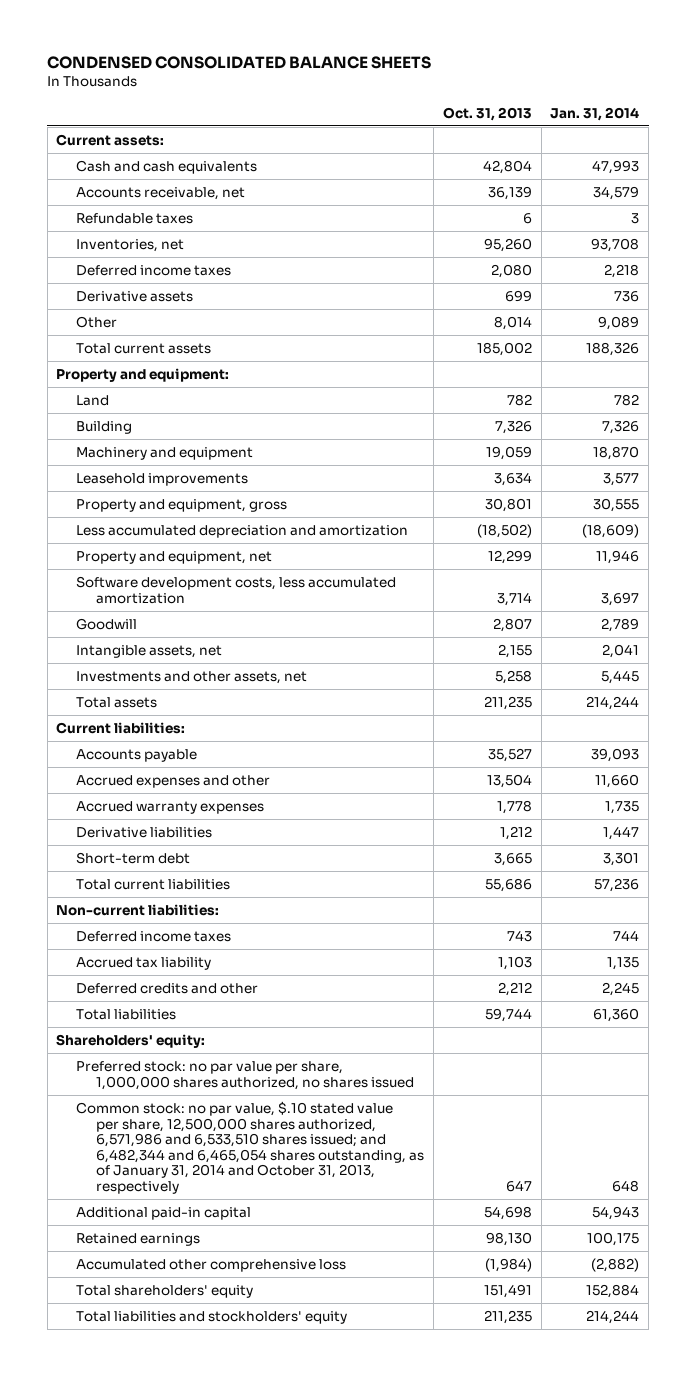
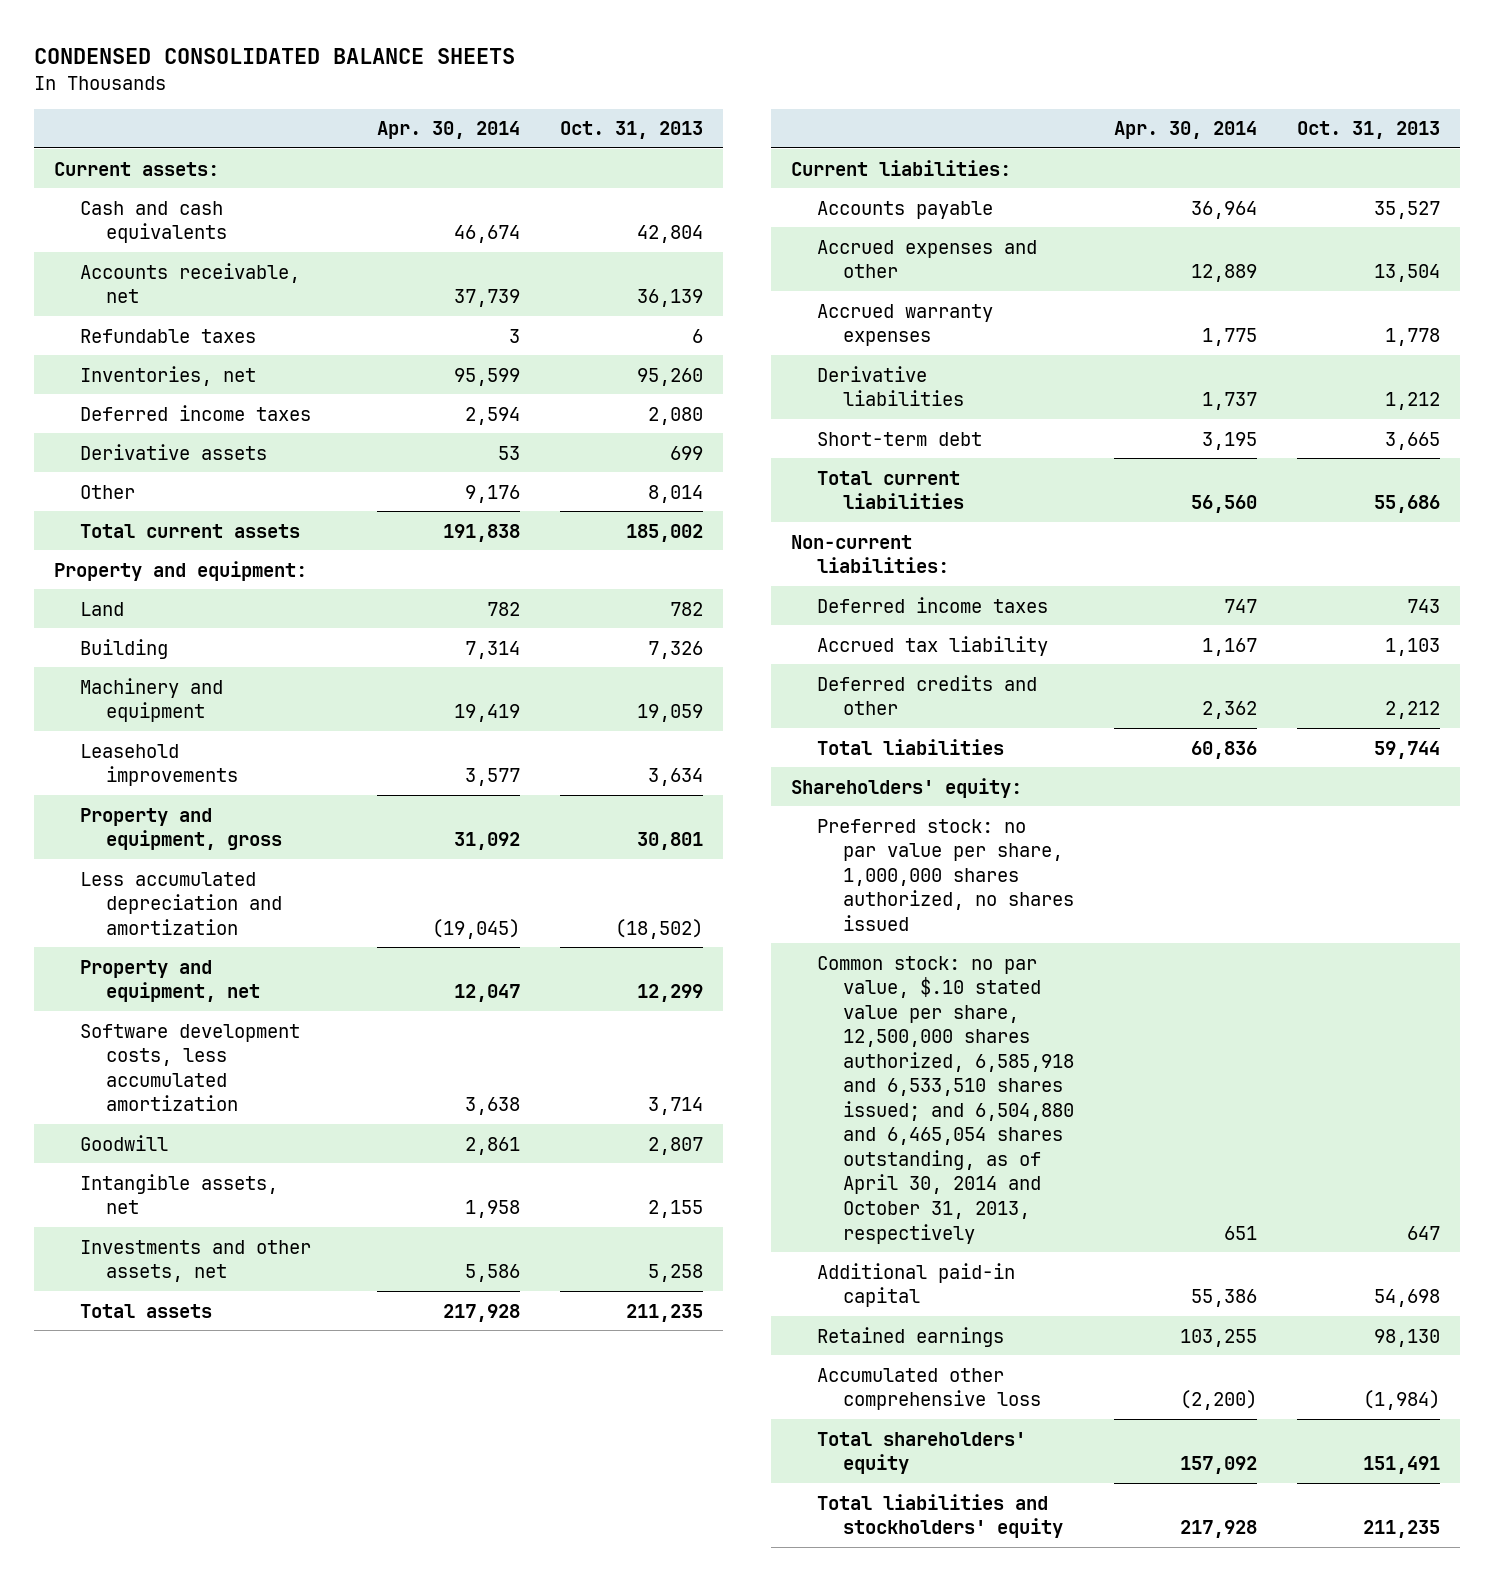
- | Oct. 31, 2013 | Jan. 31, 2014
+ | Apr. 30, 2014 | Oct. 31, 2013
- Common stock: no par value, $.10 stated value per share, 12,500,000 shares authorized, 6,571,986 and 6,533,510 shares issued; and 6,482,344 and 6,465,054 shares outstanding, as of January 31, 2014 and October 31, 2013, respectively | 647 | 648
+ Common stock: no par value, $.10 stated value per share, 12,500,000 shares authorized, 6,585,918 and 6,533,510 shares issued; and 6,504,880 and 6,465,054 shares outstanding, as of April 30, 2014 and October 31, 2013, respectively | 651 | 647

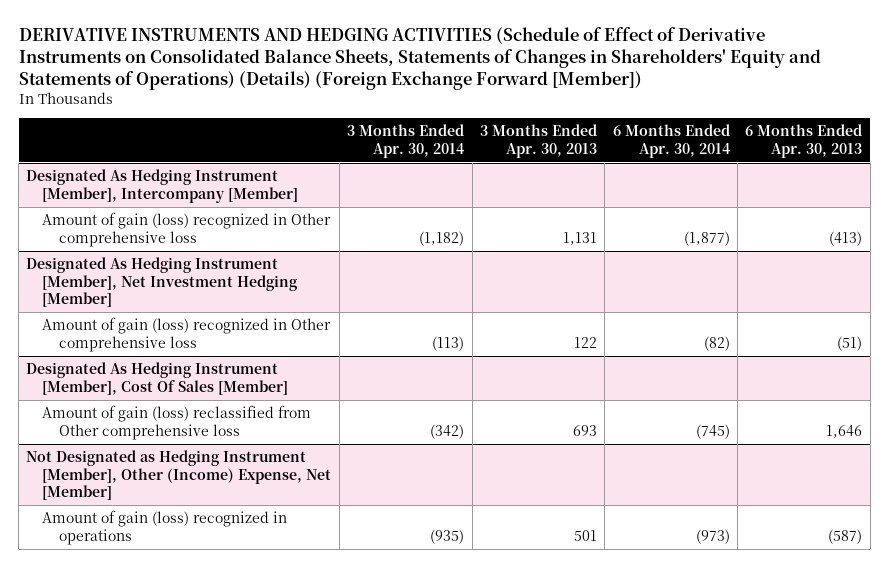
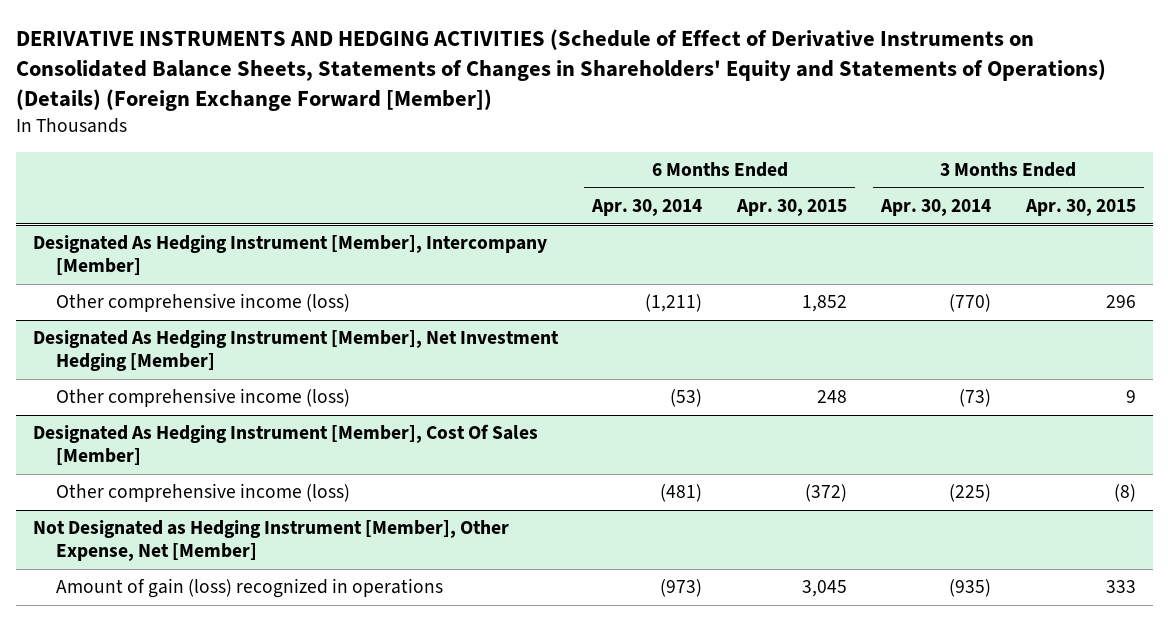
- | 3 Months Ended Apr. 30, 2014 | 3 Months Ended Apr. 30, 2013 | 6 Months Ended Apr. 30, 2014 | 6 Months Ended Apr. 30, 2013
+ | 6 Months Ended Apr. 30, 2014 | 6 Months Ended Apr. 30, 2015 | 3 Months Ended Apr. 30, 2014 | 3 Months Ended Apr. 30, 2015
@ Designated As Hedging Instrument [Member], Intercompany [Member]
- Amount of gain (loss) recognized in Other comprehensive loss | (1,182) | 1,131 | (1,877) | (413)
+ Other comprehensive income (loss) | (1,211) | 1,852 | (770) | 296
@ Designated As Hedging Instrument [Member], Net Investment Hedging [Member]
- Amount of gain (loss) recognized in Other comprehensive loss | (113) | 122 | (82) | (51)
+ Other comprehensive income (loss) | (53) | 248 | (73) | 9
@ Designated As Hedging Instrument [Member], Cost Of Sales [Member]
- Amount of gain (loss) reclassified from Other comprehensive loss | (342) | 693 | (745) | 1,646
- Not Designated as Hedging Instrument [Member], Other (Income) Expense, Net [Member]
@ Designated As Hedging Instrument [Member], Cost Of Sales [Member]
+ Other comprehensive income (loss) | (481) | (372) | (225) | (8)
+ Not Designated as Hedging Instrument [Member], Other Expense, Net [Member]

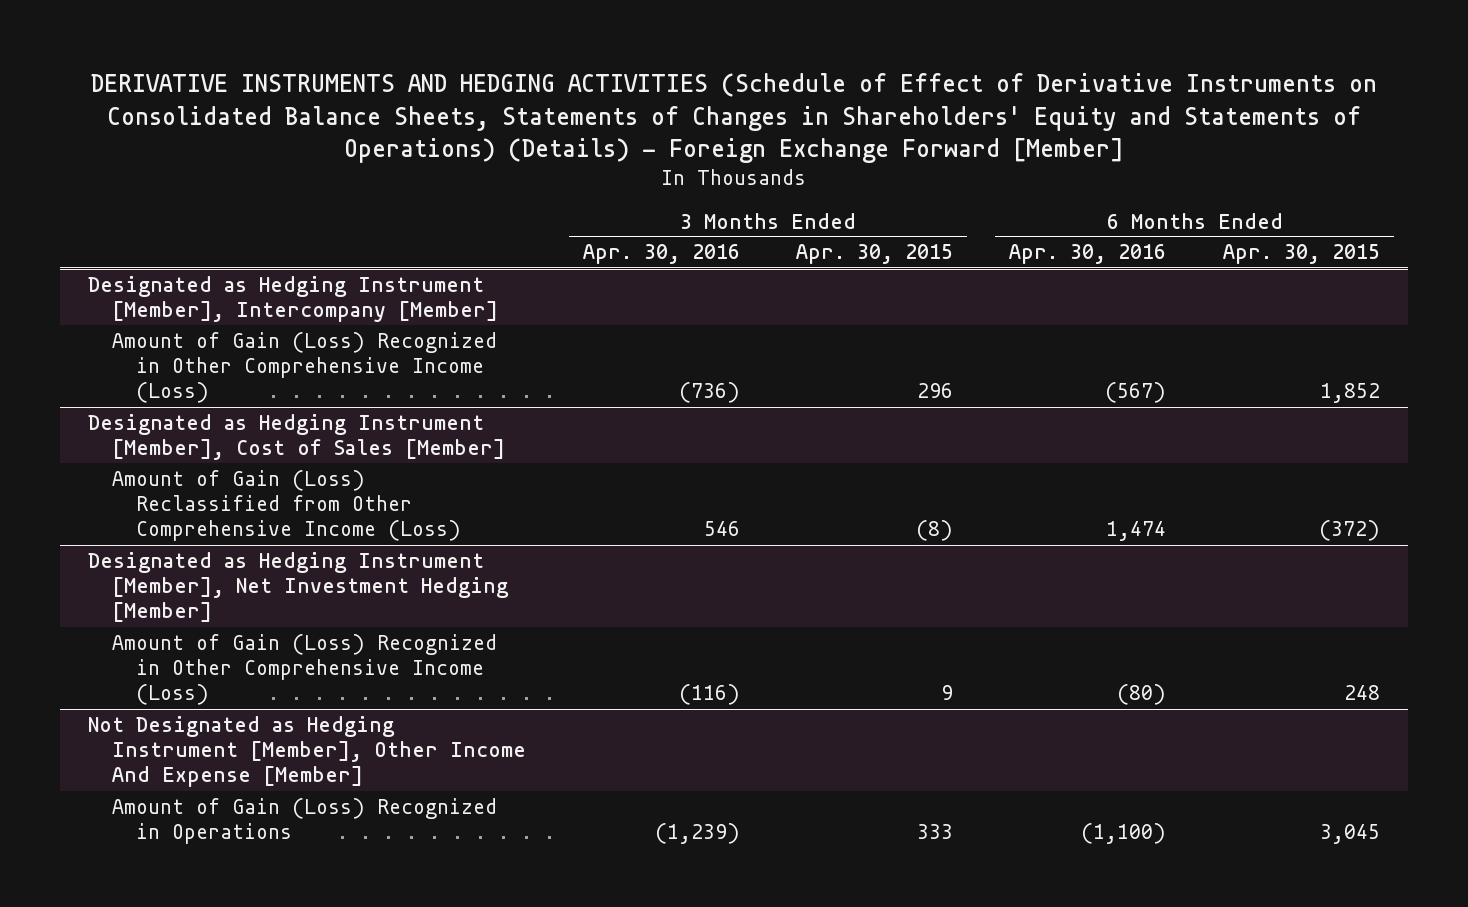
- DERIVATIVE INSTRUMENTS AND HEDGING ACTIVITIES (Schedule of Effect of Derivative Instruments on Consolidated Balance Sheets, Statements of Changes in Shareholders' Equity and Statements of Operations) (Details) (Foreign Exchange Forward [Member])
+ DERIVATIVE INSTRUMENTS AND HEDGING ACTIVITIES (Schedule of Effect of Derivative Instruments on Consolidated Balance Sheets, Statements of Changes in Shareholders' Equity and Statements of Operations) (Details) - Foreign Exchange Forward [Member]
- | 6 Months Ended Apr. 30, 2014 | 6 Months Ended Apr. 30, 2015 | 3 Months Ended Apr. 30, 2014 | 3 Months Ended Apr. 30, 2015
+ | 3 Months Ended Apr. 30, 2016 | 3 Months Ended Apr. 30, 2015 | 6 Months Ended Apr. 30, 2016 | 6 Months Ended Apr. 30, 2015
- Designated As Hedging Instrument [Member], Intercompany [Member]
- Other comprehensive income (loss) | (1,211) | 1,852 | (770) | 296
- Designated As Hedging Instrument [Member], Net Investment Hedging [Member]
- Other comprehensive income (loss) | (53) | 248 | (73) | 9
- Designated As Hedging Instrument [Member], Cost Of Sales [Member]
- Other comprehensive income (loss) | (481) | (372) | (225) | (8)
- Not Designated as Hedging Instrument [Member], Other Expense, Net [Member]
- Amount of gain (loss) recognized in operations | (973) | 3,045 | (935) | 333
+ Designated as Hedging Instrument [Member], Intercompany [Member]
+ Amount of Gain (Loss) Recognized in Other Comprehensive Income (Loss) | (736) | 296 | (567) | 1,852
+ Designated as Hedging Instrument [Member], Cost of Sales [Member]
+ Amount of Gain (Loss) Reclassified from Other Comprehensive Income (Loss) | 546 | (8) | 1,474 | (372)
+ Designated as Hedging Instrument [Member], Net Investment Hedging [Member]
+ Amount of Gain (Loss) Recognized in Other Comprehensive Income (Loss) | (116) | 9 | (80) | 248
+ Not Designated as Hedging Instrument [Member], Other Income And Expense [Member]
+ Amount of Gain (Loss) Recognized in Operations | (1,239) | 333 | (1,100) | 3,045

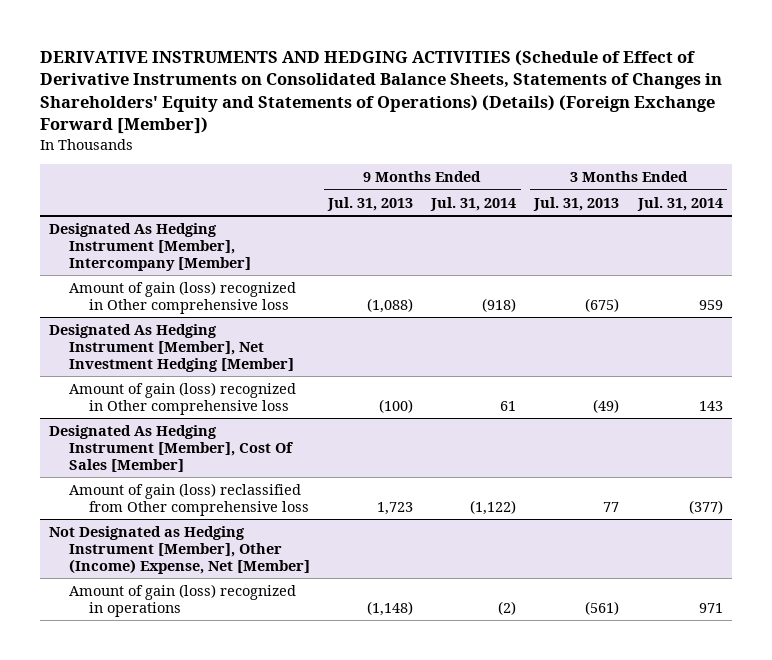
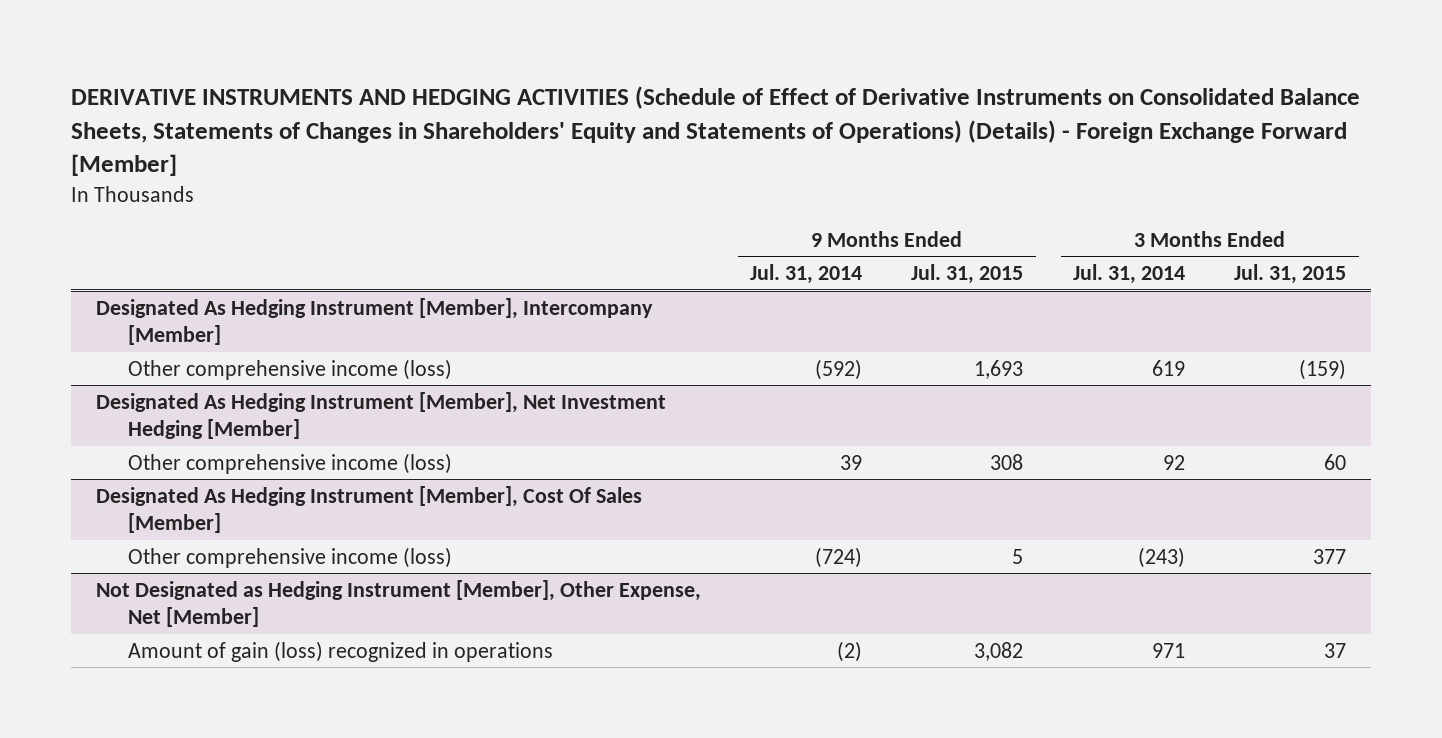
- DERIVATIVE INSTRUMENTS AND HEDGING ACTIVITIES (Schedule of Effect of Derivative Instruments on Consolidated Balance Sheets, Statements of Changes in Shareholders' Equity and Statements of Operations) (Details) (Foreign Exchange Forward [Member])
+ DERIVATIVE INSTRUMENTS AND HEDGING ACTIVITIES (Schedule of Effect of Derivative Instruments on Consolidated Balance Sheets, Statements of Changes in Shareholders' Equity and Statements of Operations) (Details) - Foreign Exchange Forward [Member]
- | 9 Months Ended Jul. 31, 2013 | 9 Months Ended Jul. 31, 2014 | 3 Months Ended Jul. 31, 2013 | 3 Months Ended Jul. 31, 2014
+ | 9 Months Ended Jul. 31, 2014 | 9 Months Ended Jul. 31, 2015 | 3 Months Ended Jul. 31, 2014 | 3 Months Ended Jul. 31, 2015
@ Designated As Hedging Instrument [Member], Intercompany [Member]
- Amount of gain (loss) recognized in Other comprehensive loss | (1,088) | (918) | (675) | 959
+ Other comprehensive income (loss) | (592) | 1,693 | 619 | (159)
@ Designated As Hedging Instrument [Member], Net Investment Hedging [Member]
- Amount of gain (loss) recognized in Other comprehensive loss | (100) | 61 | (49) | 143
+ Other comprehensive income (loss) | 39 | 308 | 92 | 60
@ Designated As Hedging Instrument [Member], Cost Of Sales [Member]
- Amount of gain (loss) reclassified from Other comprehensive loss | 1,723 | (1,122) | 77 | (377)
- Not Designated as Hedging Instrument [Member], Other (Income) Expense, Net [Member]
@ Designated As Hedging Instrument [Member], Cost Of Sales [Member]
+ Other comprehensive income (loss) | (724) | 5 | (243) | 377
+ Not Designated as Hedging Instrument [Member], Other Expense, Net [Member]

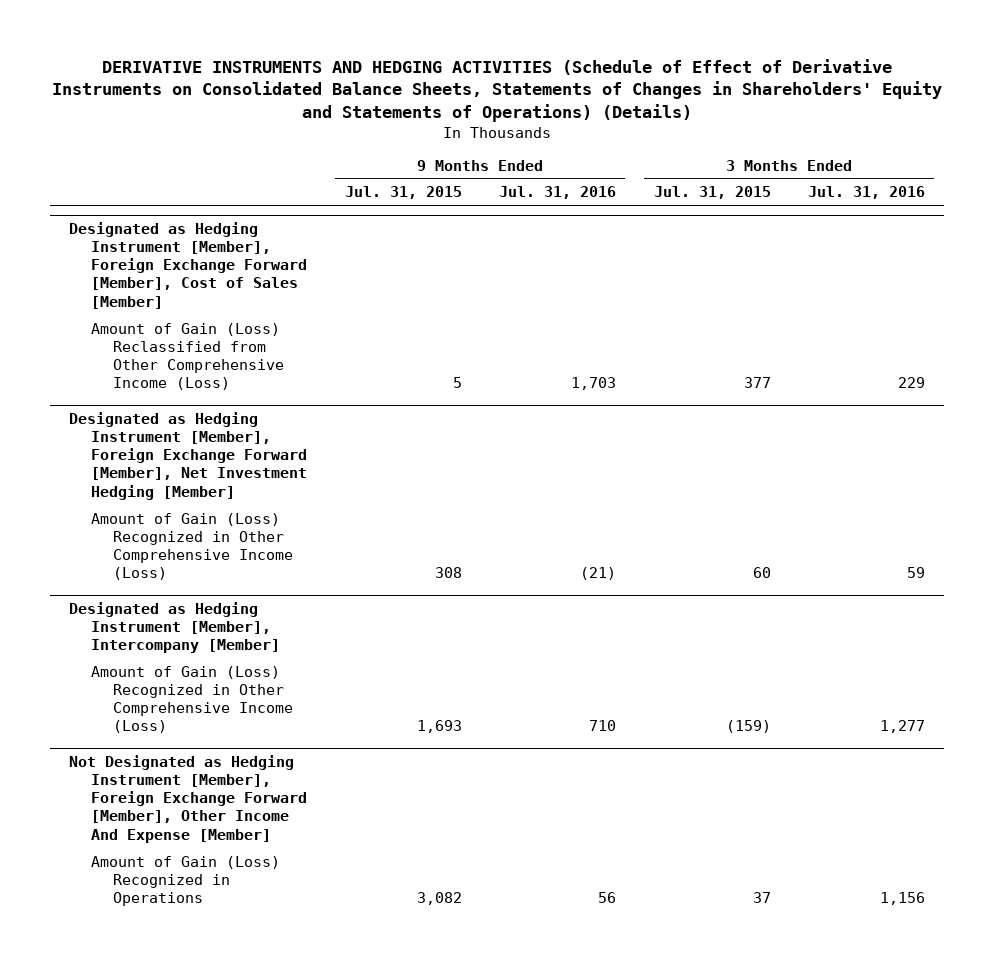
- DERIVATIVE INSTRUMENTS AND HEDGING ACTIVITIES (Schedule of Effect of Derivative Instruments on Consolidated Balance Sheets, Statements of Changes in Shareholders' Equity and Statements of Operations) (Details) - Foreign Exchange Forward [Member]
+ DERIVATIVE INSTRUMENTS AND HEDGING ACTIVITIES (Schedule of Effect of Derivative Instruments on Consolidated Balance Sheets, Statements of Changes in Shareholders' Equity and Statements of Operations) (Details)
- | 9 Months Ended Jul. 31, 2014 | 9 Months Ended Jul. 31, 2015 | 3 Months Ended Jul. 31, 2014 | 3 Months Ended Jul. 31, 2015
+ | 9 Months Ended Jul. 31, 2015 | 9 Months Ended Jul. 31, 2016 | 3 Months Ended Jul. 31, 2015 | 3 Months Ended Jul. 31, 2016
- Designated As Hedging Instrument [Member], Intercompany [Member]
- Other comprehensive income (loss) | (592) | 1,693 | 619 | (159)
- Designated As Hedging Instrument [Member], Net Investment Hedging [Member]
- Other comprehensive income (loss) | 39 | 308 | 92 | 60
- Designated As Hedging Instrument [Member], Cost Of Sales [Member]
- Other comprehensive income (loss) | (724) | 5 | (243) | 377
- Not Designated as Hedging Instrument [Member], Other Expense, Net [Member]
- Amount of gain (loss) recognized in operations | (2) | 3,082 | 971 | 37
+ Designated as Hedging Instrument [Member], Foreign Exchange Forward [Member], Cost of Sales [Member]
+ Amount of Gain (Loss) Reclassified from Other Comprehensive Income (Loss) | 5 | 1,703 | 377 | 229
+ Designated as Hedging Instrument [Member], Foreign Exchange Forward [Member], Net Investment Hedging [Member]
+ Amount of Gain (Loss) Recognized in Other Comprehensive Income (Loss) | 308 | (21) | 60 | 59
+ Designated as Hedging Instrument [Member], Intercompany [Member]
+ Amount of Gain (Loss) Recognized in Other Comprehensive Income (Loss) | 1,693 | 710 | (159) | 1,277
+ Not Designated as Hedging Instrument [Member], Foreign Exchange Forward [Member], Other Income And Expense [Member]
+ Amount of Gain (Loss) Recognized in Operations | 3,082 | 56 | 37 | 1,156

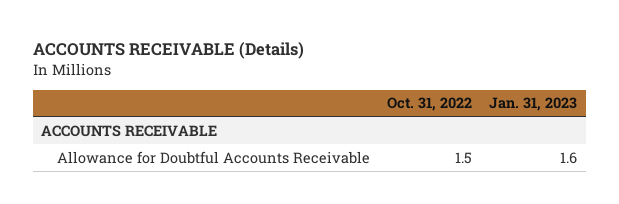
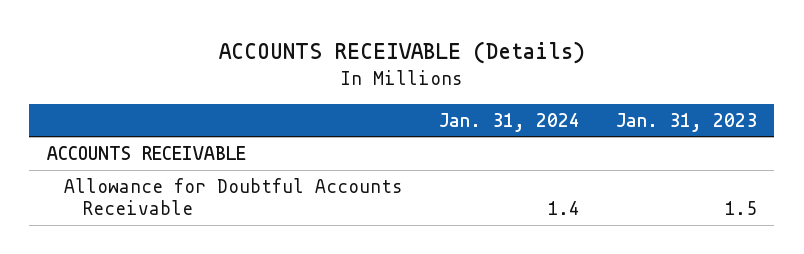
- | Oct. 31, 2022 | Jan. 31, 2023
+ | Jan. 31, 2024 | Jan. 31, 2023
- Allowance for Doubtful Accounts Receivable | 1.5 | 1.6
+ Allowance for Doubtful Accounts Receivable | 1.4 | 1.5

